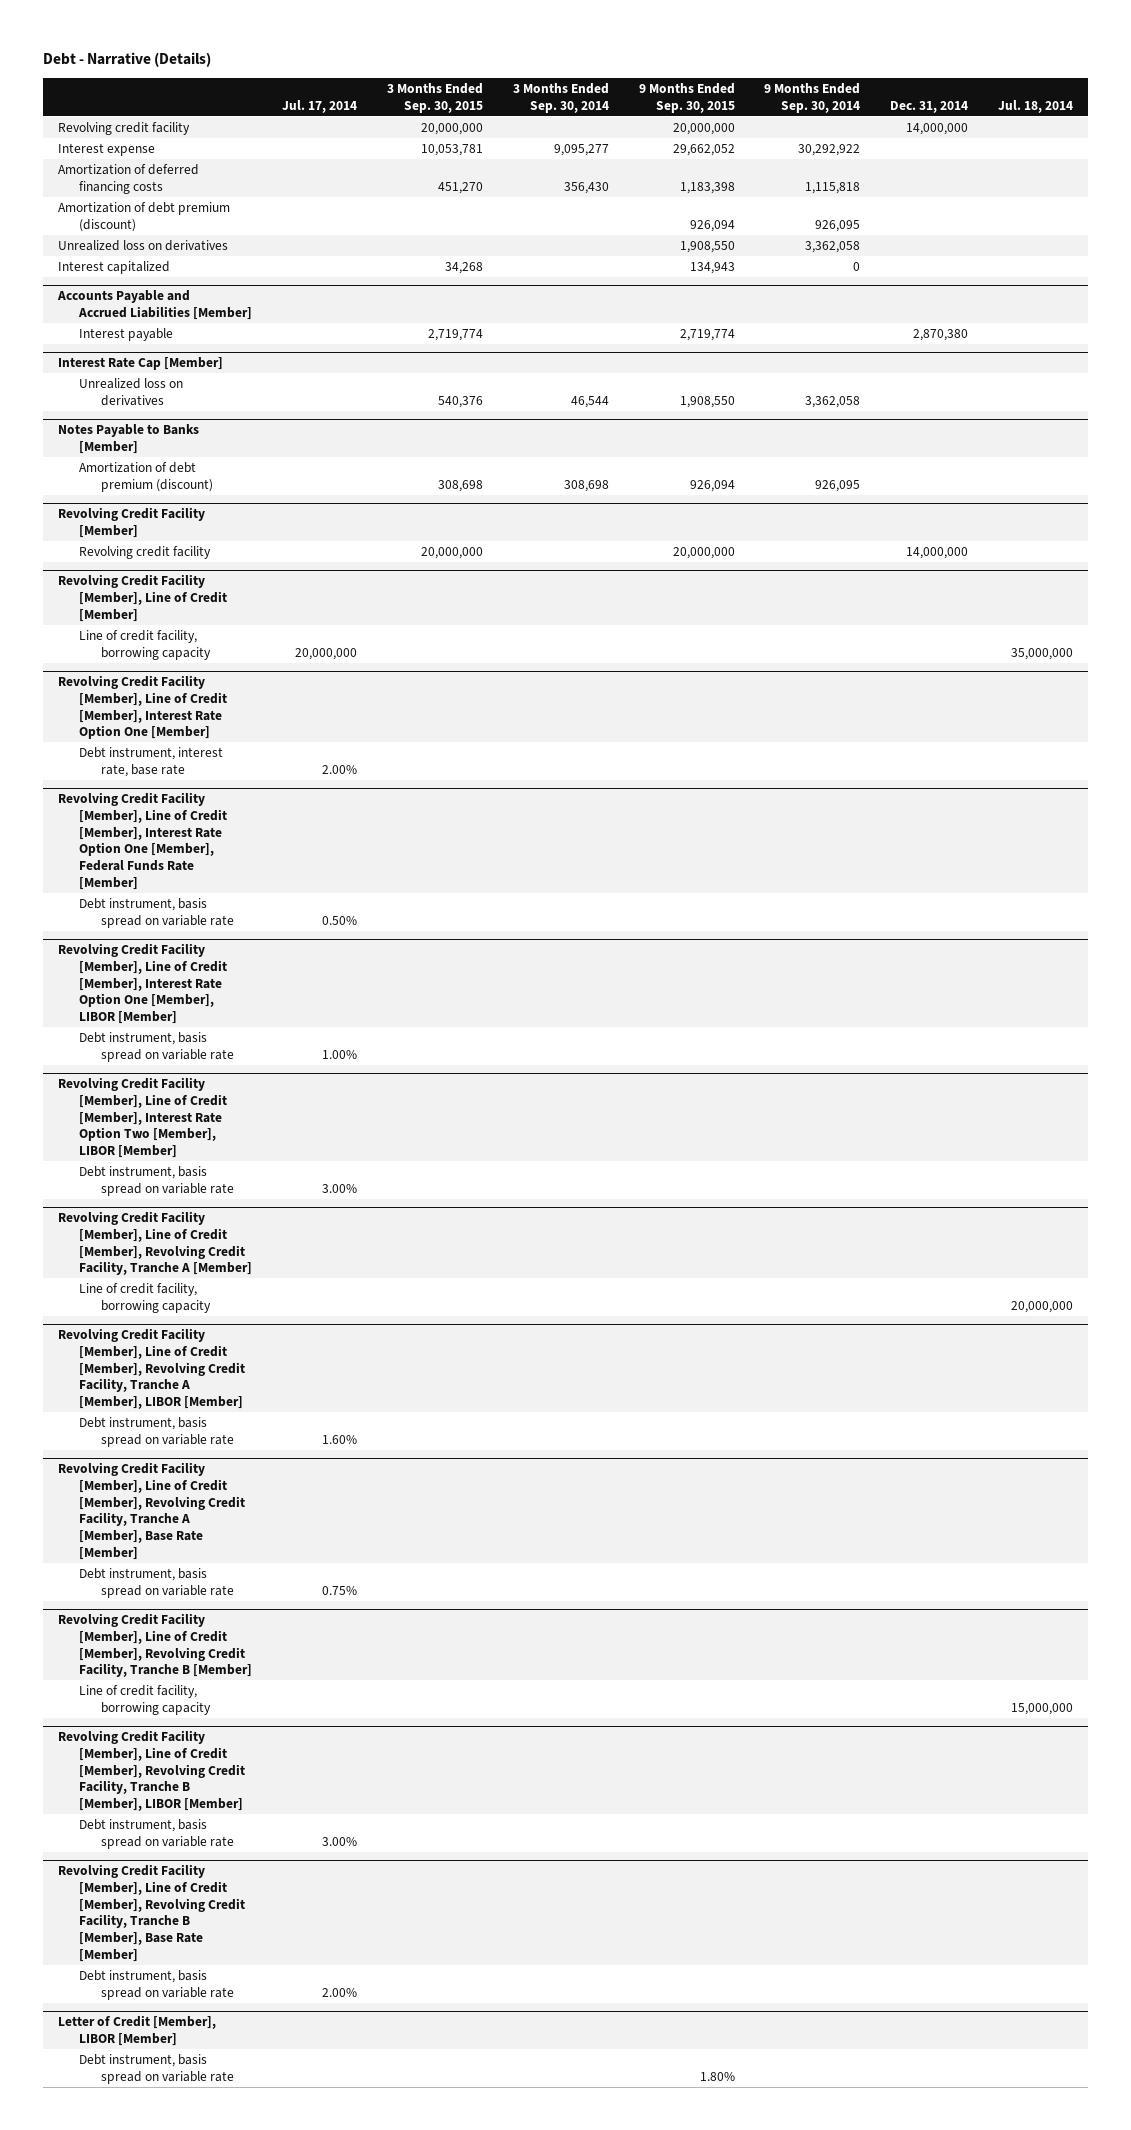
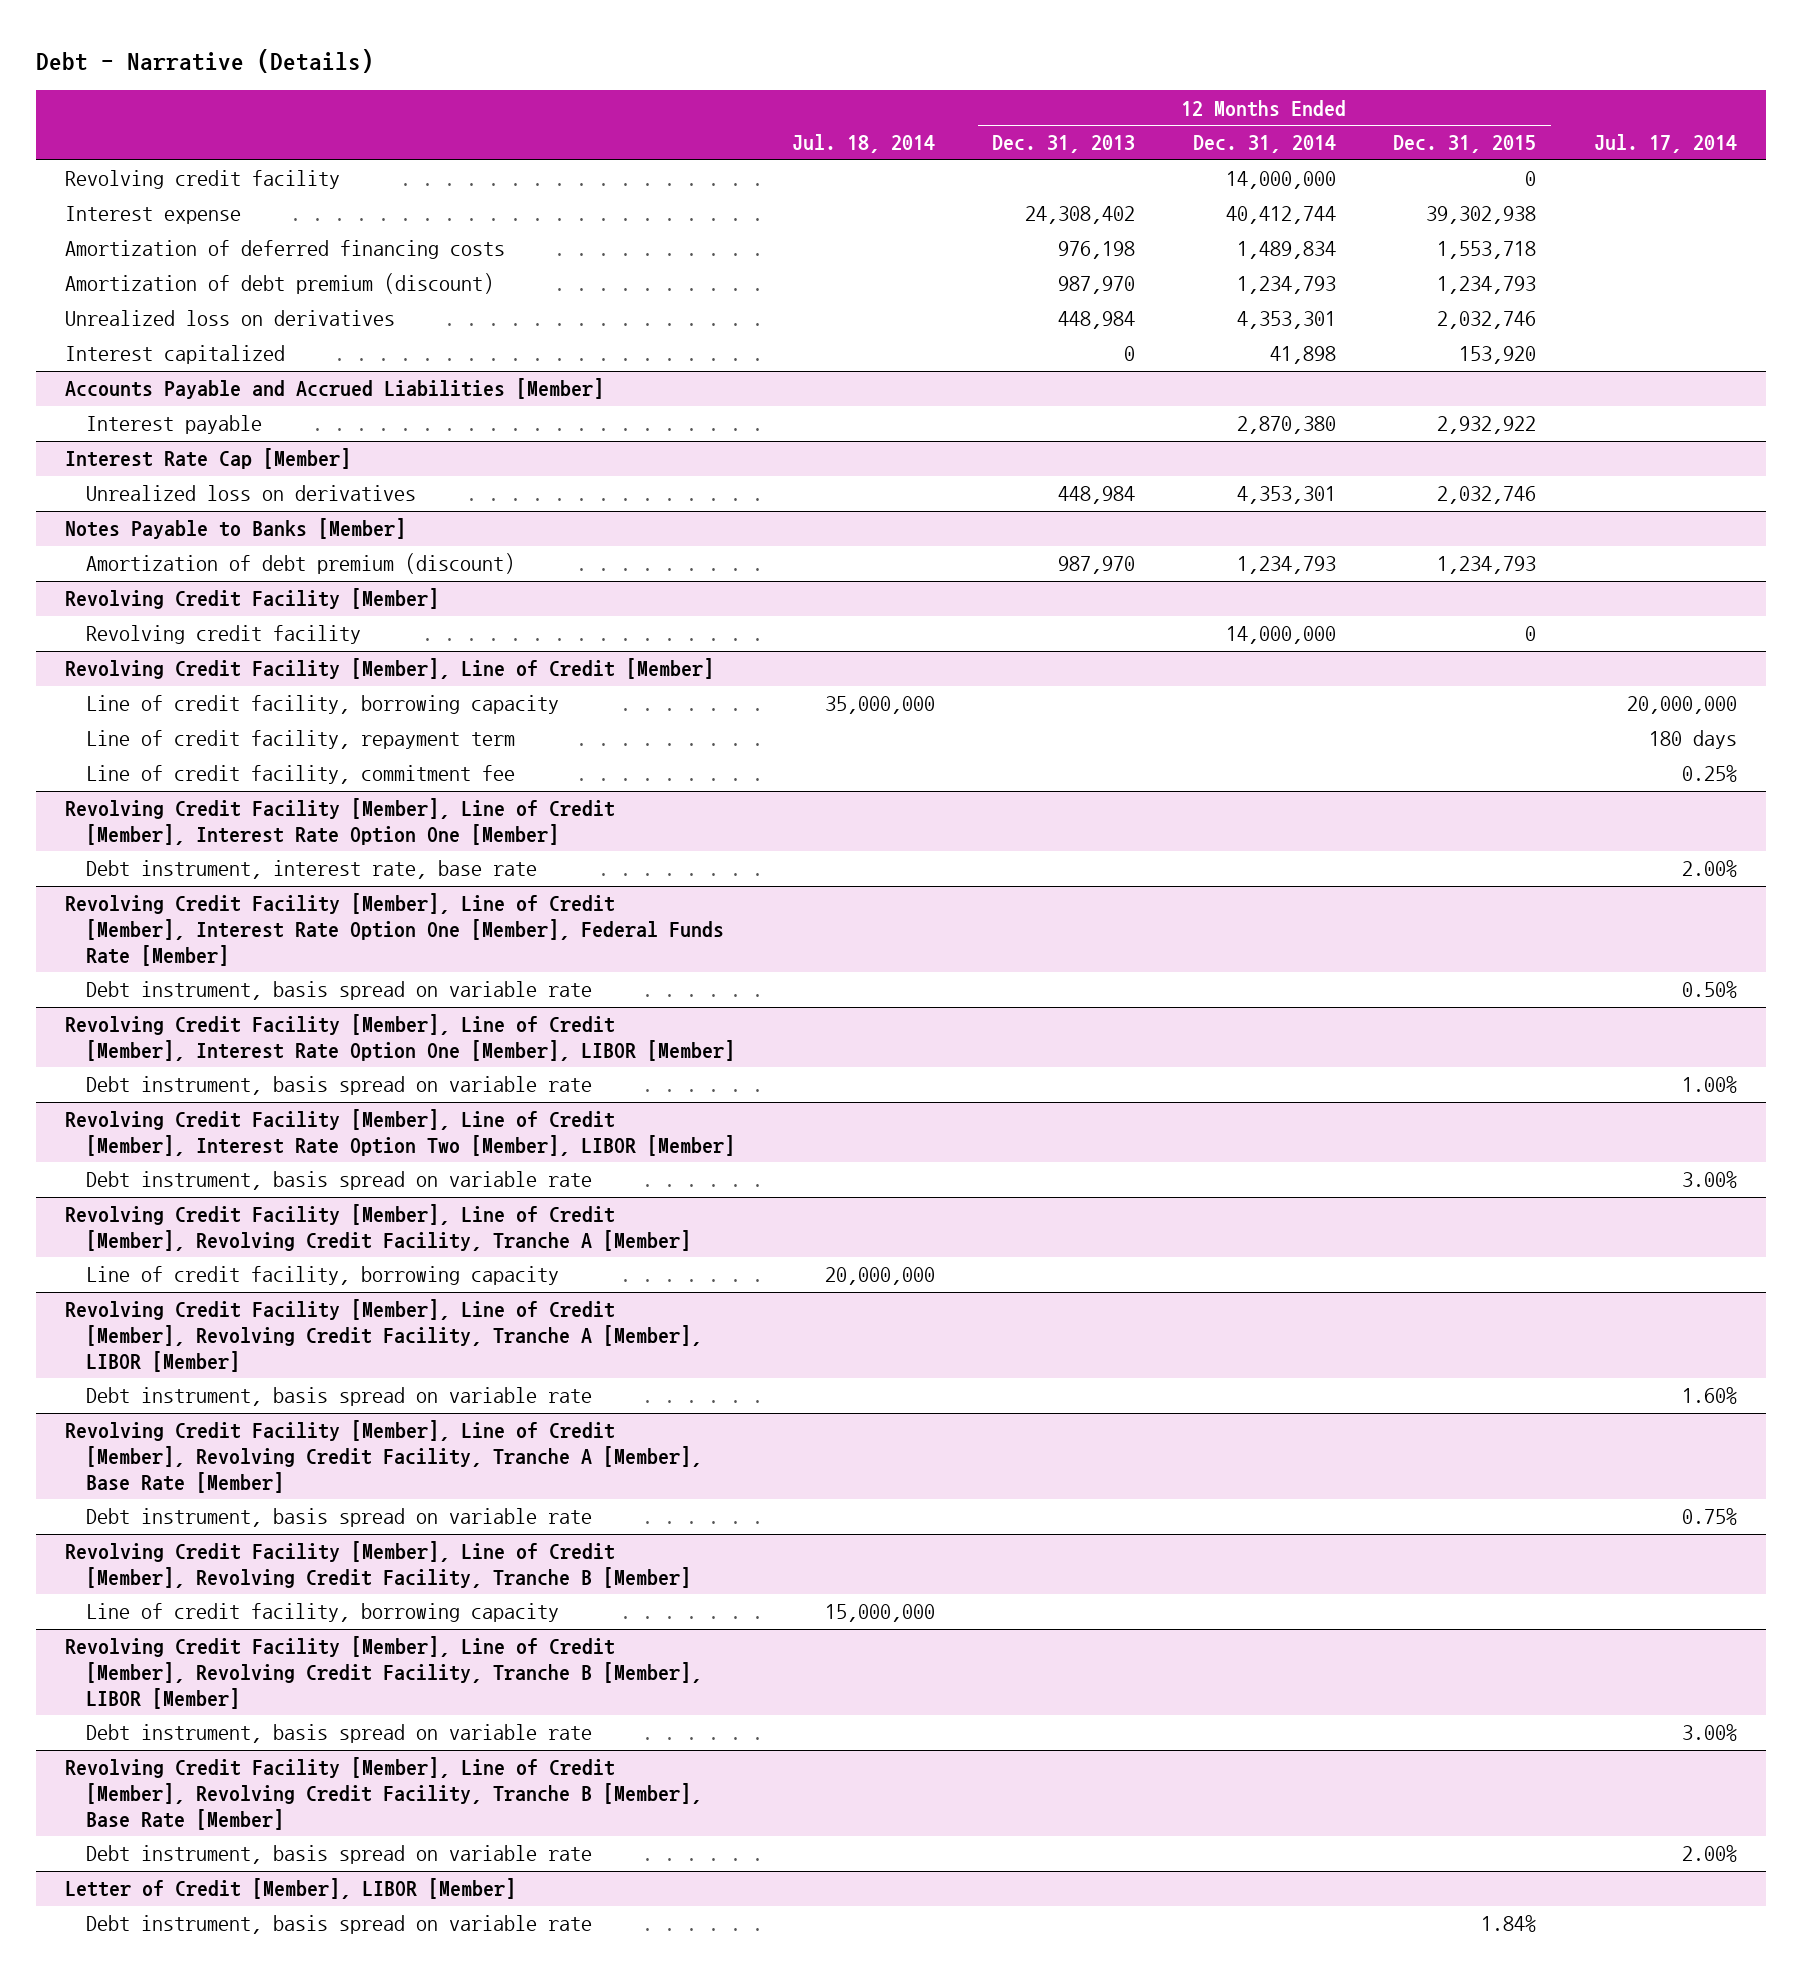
- | Jul. 17, 2014 | 3 Months Ended Sep. 30, 2015 | 3 Months Ended Sep. 30, 2014 | 9 Months Ended Sep. 30, 2015 | 9 Months Ended Sep. 30, 2014 | Dec. 31, 2014 | Jul. 18, 2014
+ | Jul. 18, 2014 | 12 Months Ended Dec. 31, 2013 | 12 Months Ended Dec. 31, 2014 | 12 Months Ended Dec. 31, 2015 | Jul. 17, 2014
@ Revolving Credit Facility [Member], Line of Credit [Member]
+ Line of credit facility, repayment term | | | | | 180 days
+ Line of credit facility, commitment fee | | | | | 0.25%

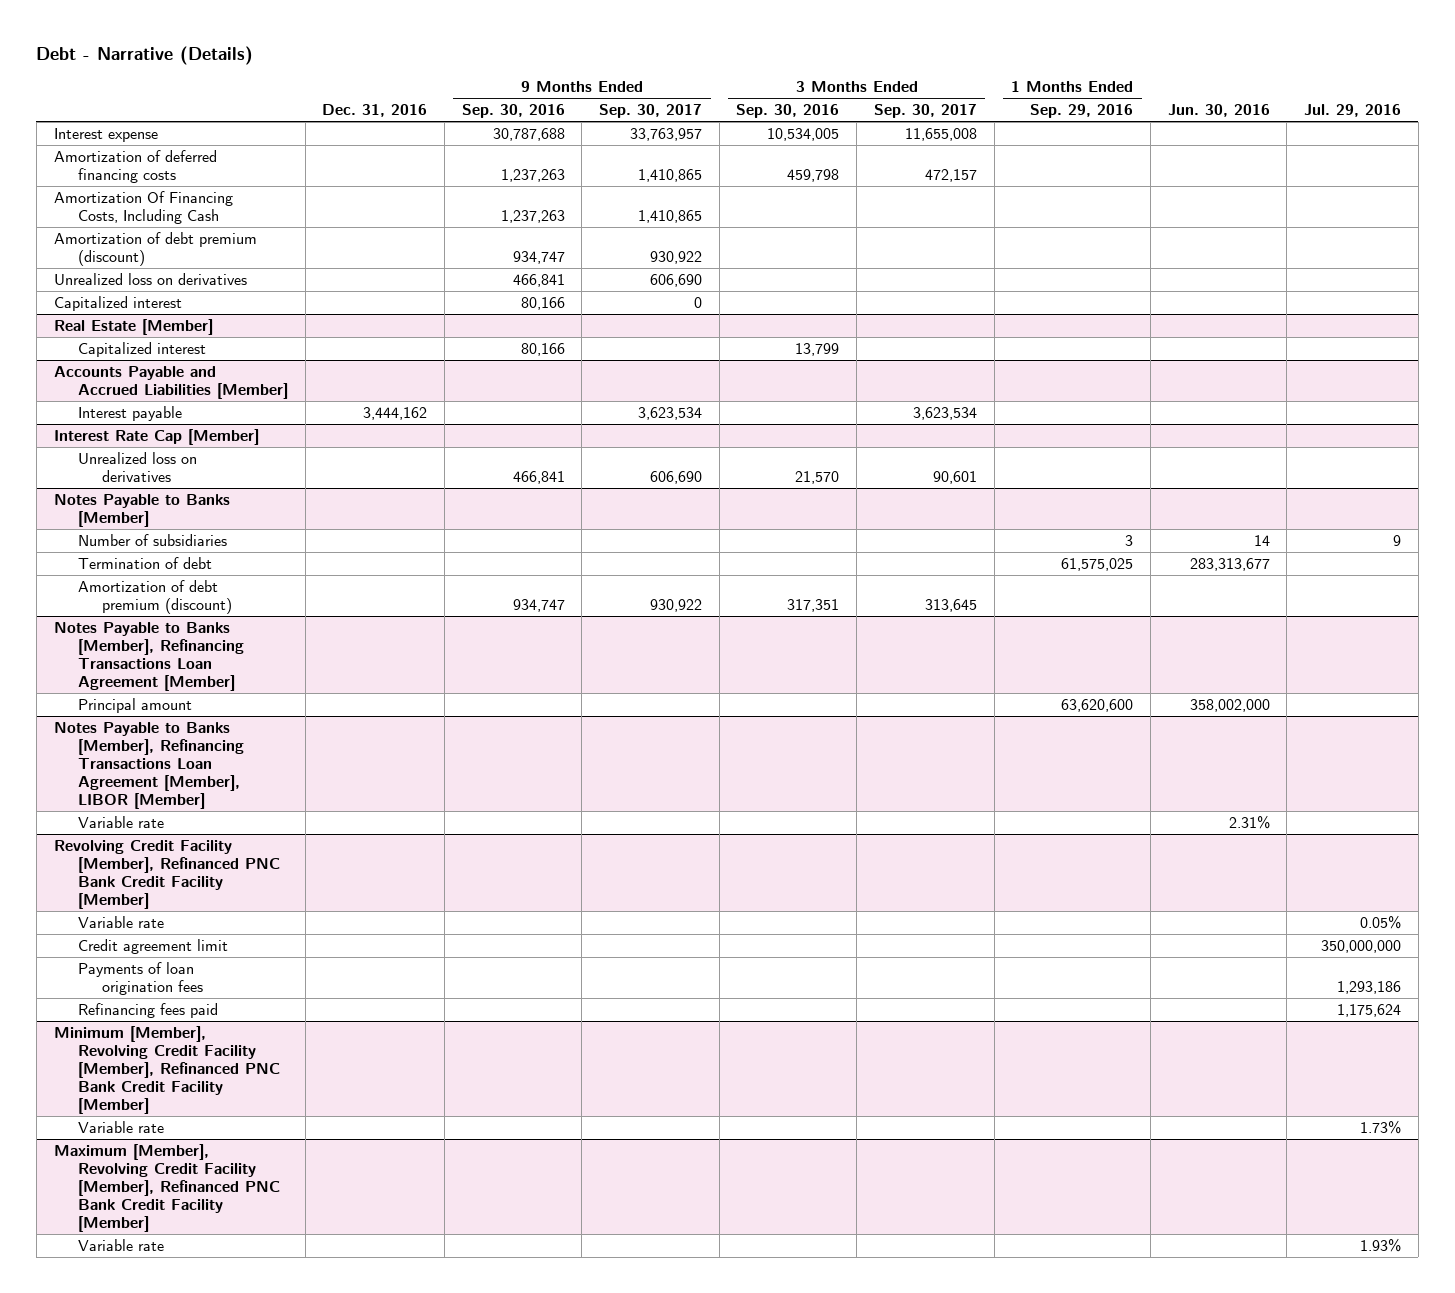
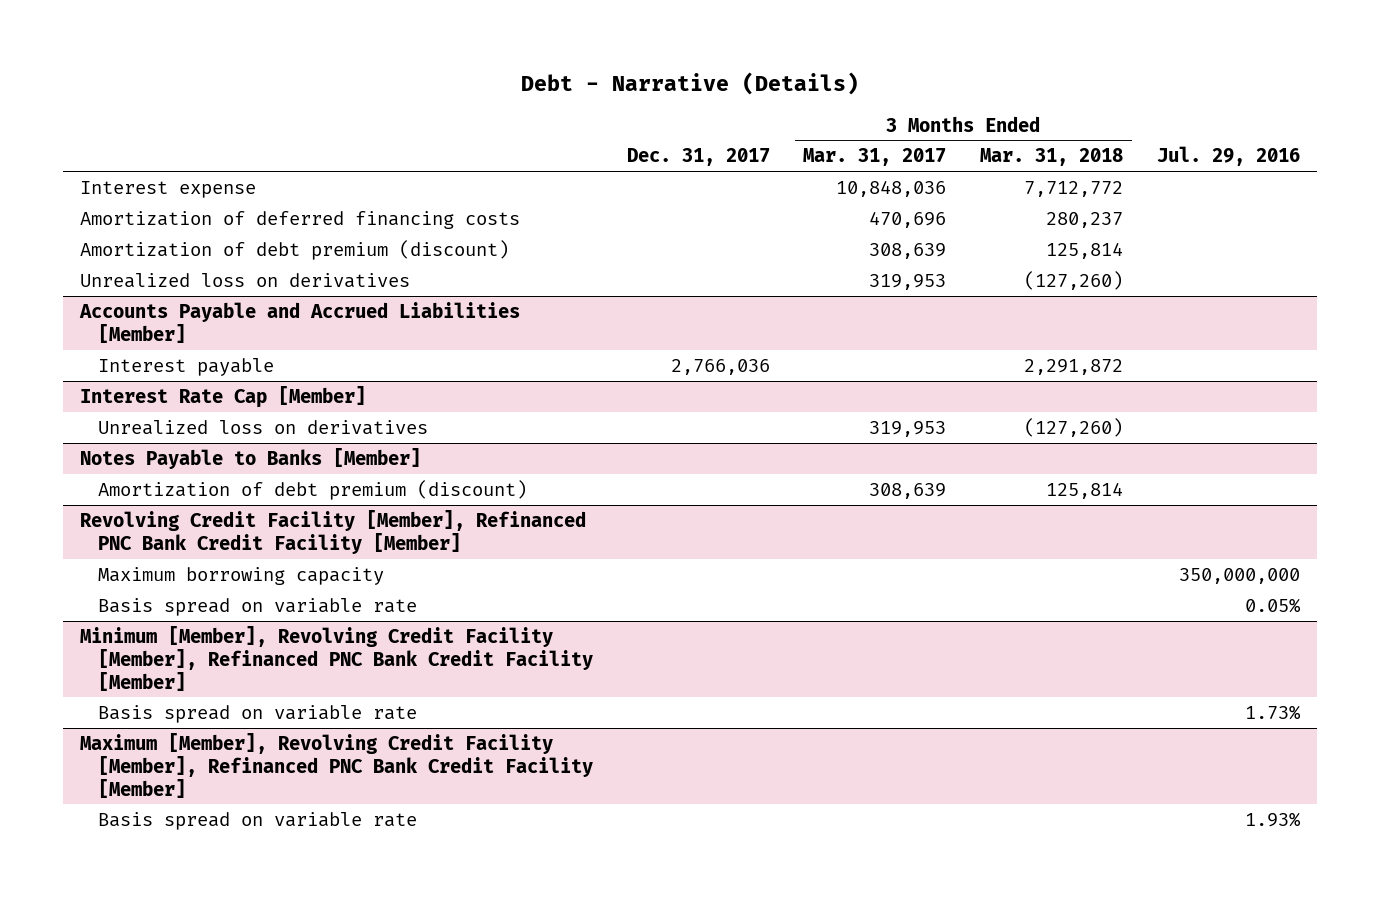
- | Dec. 31, 2016 | 9 Months Ended Sep. 30, 2016 | 9 Months Ended Sep. 30, 2017 | 3 Months Ended Sep. 30, 2016 | 3 Months Ended Sep. 30, 2017 | 1 Months Ended Sep. 29, 2016 | Jun. 30, 2016 | Jul. 29, 2016
+ | Dec. 31, 2017 | 3 Months Ended Mar. 31, 2017 | 3 Months Ended Mar. 31, 2018 | Jul. 29, 2016
- Amortization Of Financing Costs, Including Cash | | 1,237,263 | 1,410,865 | | | | |
- Capitalized interest | | 80,166 | 0 | | | | |
- Real Estate [Member]
- Capitalized interest | | 80,166 | | 13,799 | | | |
@ Notes Payable to Banks [Member]
- Number of subsidiaries | | | | | | 3 | 14 | 9
- Termination of debt | | | | | | 61,575,025 | 283,313,677 |
- Notes Payable to Banks [Member], Refinancing Transactions Loan Agreement [Member]
- Principal amount | | | | | | 63,620,600 | 358,002,000 |
- Notes Payable to Banks [Member], Refinancing Transactions Loan Agreement [Member], LIBOR [Member]
- Variable rate | | | | | | | 2.31% |
@ Revolving Credit Facility [Member], Refinanced PNC Bank Credit Facility [Member]
- Variable rate | | | | | | | | 0.05%
- Credit agreement limit | | | | | | | | 350,000,000
- Payments of loan origination fees | | | | | | | | 1,293,186
- Refinancing fees paid | | | | | | | | 1,175,624
+ Maximum borrowing capacity | | | | 350,000,000
+ Basis spread on variable rate | | | | 0.05%
@ Minimum [Member], Revolving Credit Facility [Member], Refinanced PNC Bank Credit Facility [Member]
- Variable rate | | | | | | | | 1.73%
+ Basis spread on variable rate | | | | 1.73%
@ Maximum [Member], Revolving Credit Facility [Member], Refinanced PNC Bank Credit Facility [Member]
- Variable rate | | | | | | | | 1.93%
+ Basis spread on variable rate | | | | 1.93%

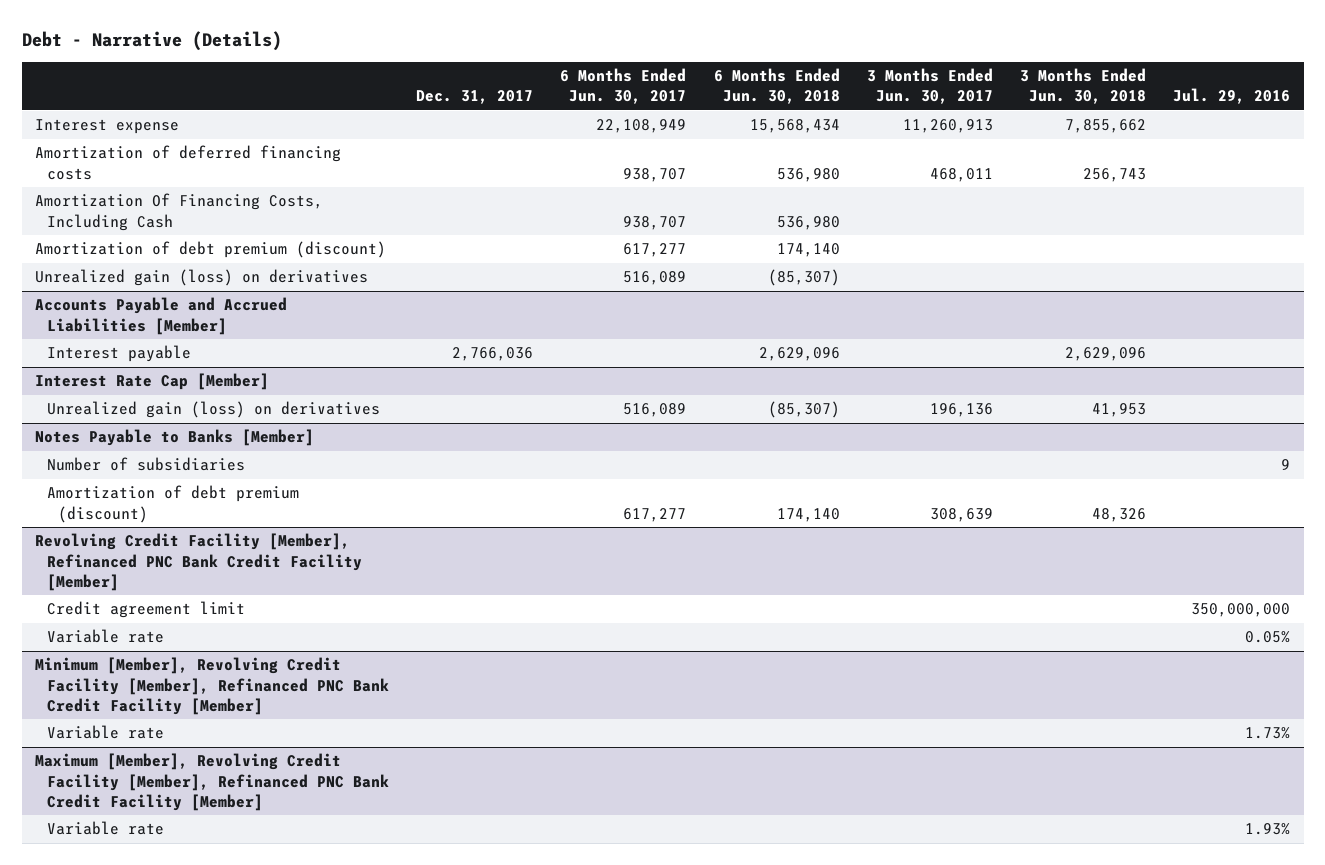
- | Dec. 31, 2017 | 3 Months Ended Mar. 31, 2017 | 3 Months Ended Mar. 31, 2018 | Jul. 29, 2016
+ | Dec. 31, 2017 | 6 Months Ended Jun. 30, 2017 | 6 Months Ended Jun. 30, 2018 | 3 Months Ended Jun. 30, 2017 | 3 Months Ended Jun. 30, 2018 | Jul. 29, 2016
+ Amortization Of Financing Costs, Including Cash | | 938,707 | 536,980 | | |
- Unrealized loss on derivatives | | 319,953 | (127,260) |
+ Unrealized gain (loss) on derivatives | | 516,089 | (85,307) | | |
@ Interest Rate Cap [Member]
- Unrealized loss on derivatives | | 319,953 | (127,260) |
+ Unrealized gain (loss) on derivatives | | 516,089 | (85,307) | 196,136 | 41,953 |
@ Notes Payable to Banks [Member]
+ Number of subsidiaries | | | | | | 9
@ Revolving Credit Facility [Member], Refinanced PNC Bank Credit Facility [Member]
- Maximum borrowing capacity | | | | 350,000,000
- Basis spread on variable rate | | | | 0.05%
+ Credit agreement limit | | | | | | 350,000,000
+ Variable rate | | | | | | 0.05%
@ Minimum [Member], Revolving Credit Facility [Member], Refinanced PNC Bank Credit Facility [Member]
- Basis spread on variable rate | | | | 1.73%
+ Variable rate | | | | | | 1.73%
@ Maximum [Member], Revolving Credit Facility [Member], Refinanced PNC Bank Credit Facility [Member]
- Basis spread on variable rate | | | | 1.93%
+ Variable rate | | | | | | 1.93%

